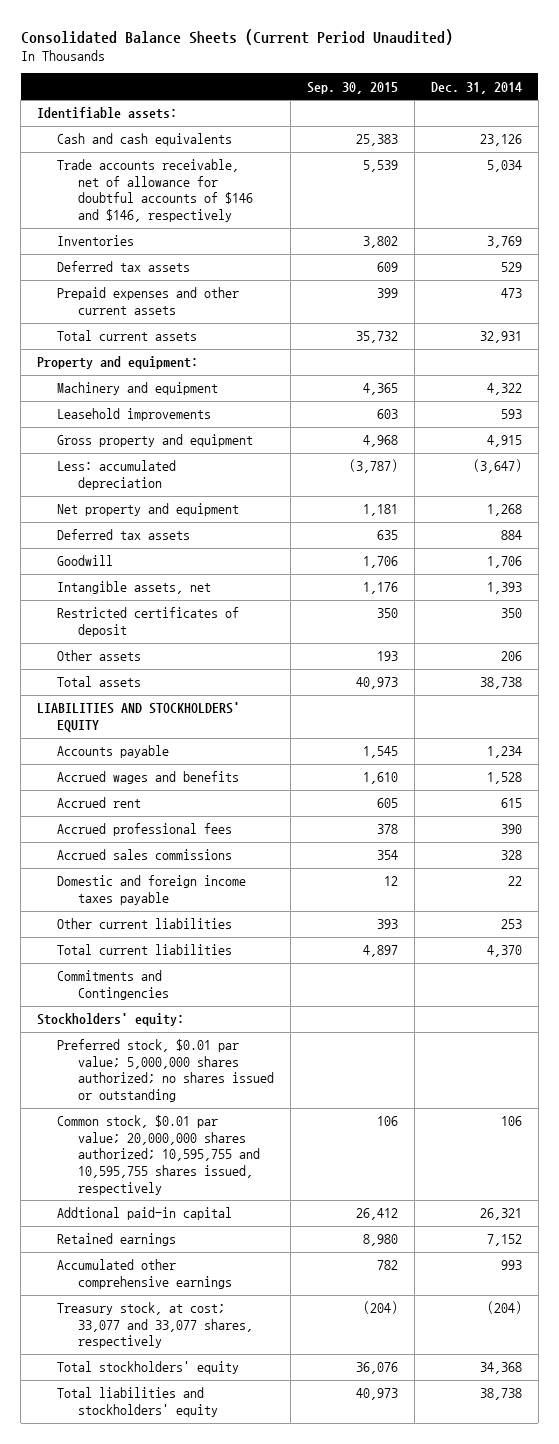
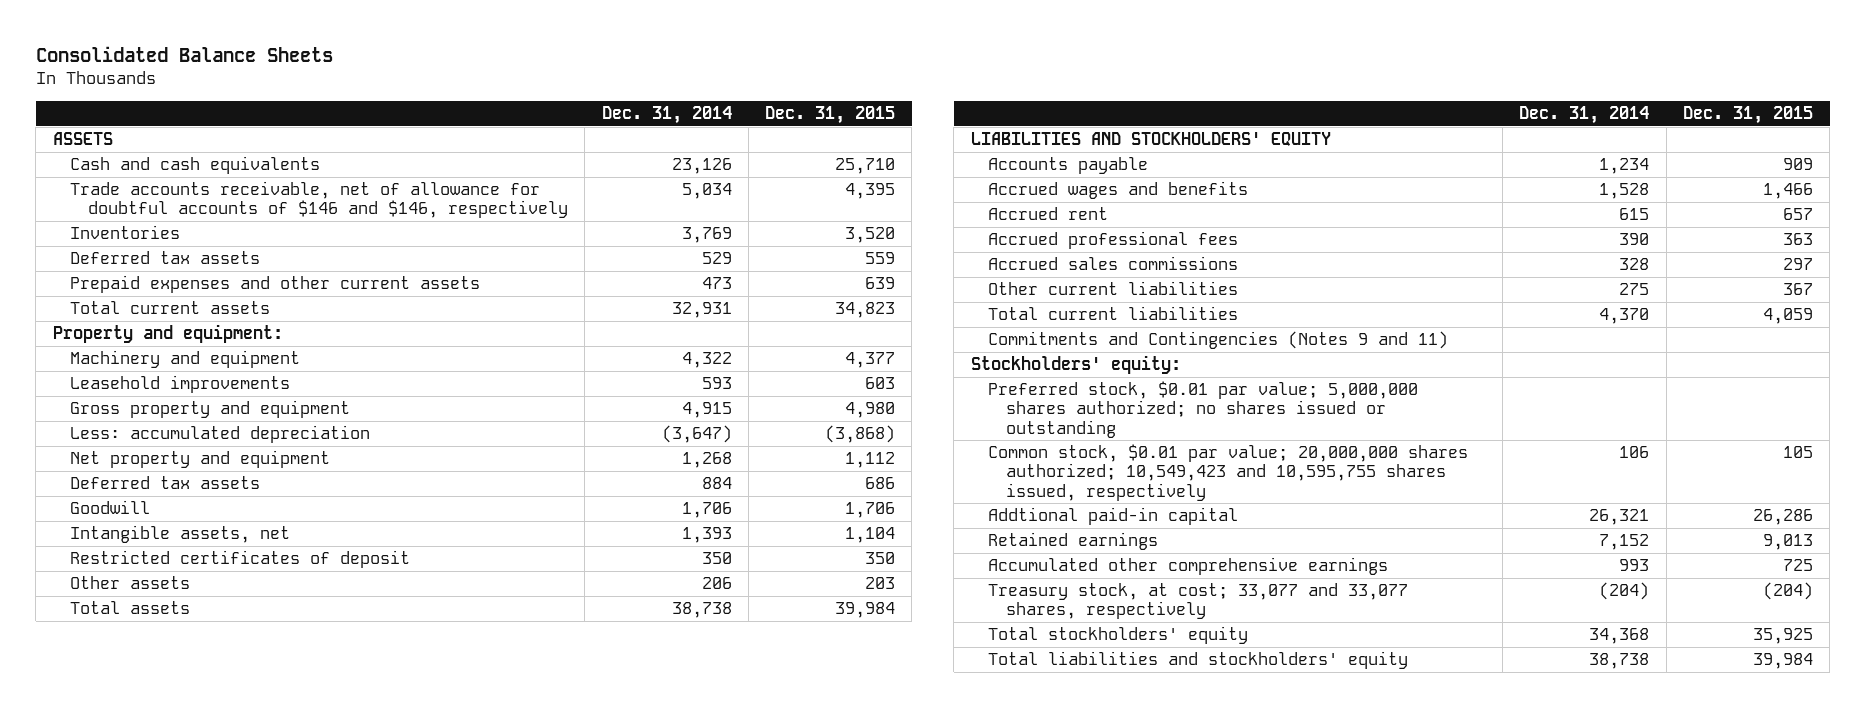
- Consolidated Balance Sheets (Current Period Unaudited)
+ Consolidated Balance Sheets
- | Sep. 30, 2015 | Dec. 31, 2014
+ | Dec. 31, 2014 | Dec. 31, 2015
- Identifiable assets:
+ ASSETS
- Domestic and foreign income taxes payable | 12 | 22
- Other current liabilities | 393 | 253
+ Other current liabilities | 275 | 367
- Commitments and Contingencies
+ Commitments and Contingencies (Notes 9 and 11)
- Common stock, $0.01 par value; 20,000,000 shares authorized; 10,595,755 and 10,595,755 shares issued, respectively | 106 | 106
+ Common stock, $0.01 par value; 20,000,000 shares authorized; 10,549,423 and 10,595,755 shares issued, respectively | 106 | 105

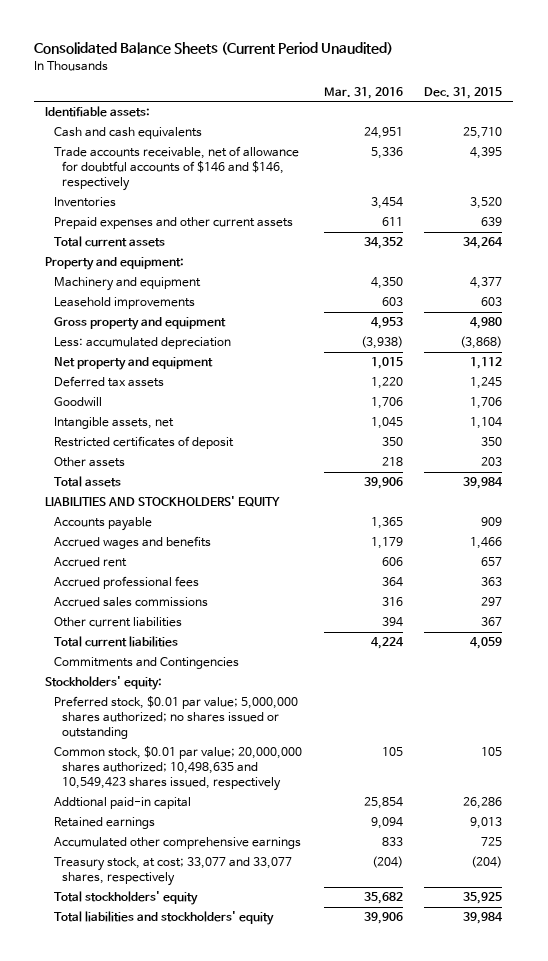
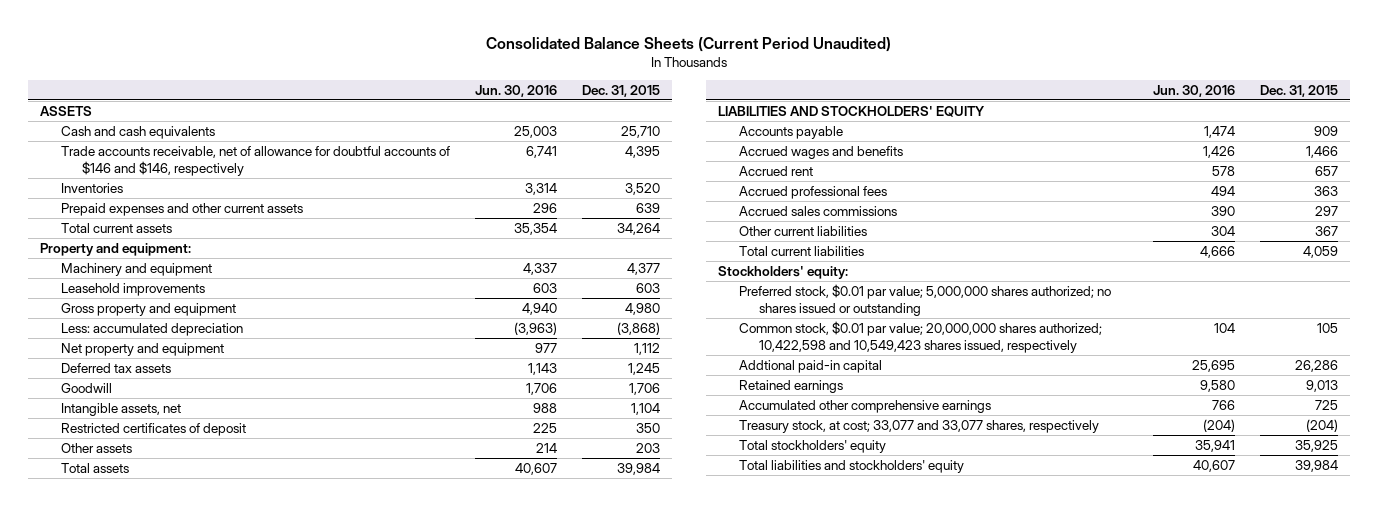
- | Mar. 31, 2016 | Dec. 31, 2015
+ | Jun. 30, 2016 | Dec. 31, 2015
- Identifiable assets:
+ ASSETS
- Commitments and Contingencies
- Common stock, $0.01 par value; 20,000,000 shares authorized; 10,498,635 and 10,549,423 shares issued, respectively | 105 | 105
+ Common stock, $0.01 par value; 20,000,000 shares authorized; 10,422,598 and 10,549,423 shares issued, respectively | 104 | 105

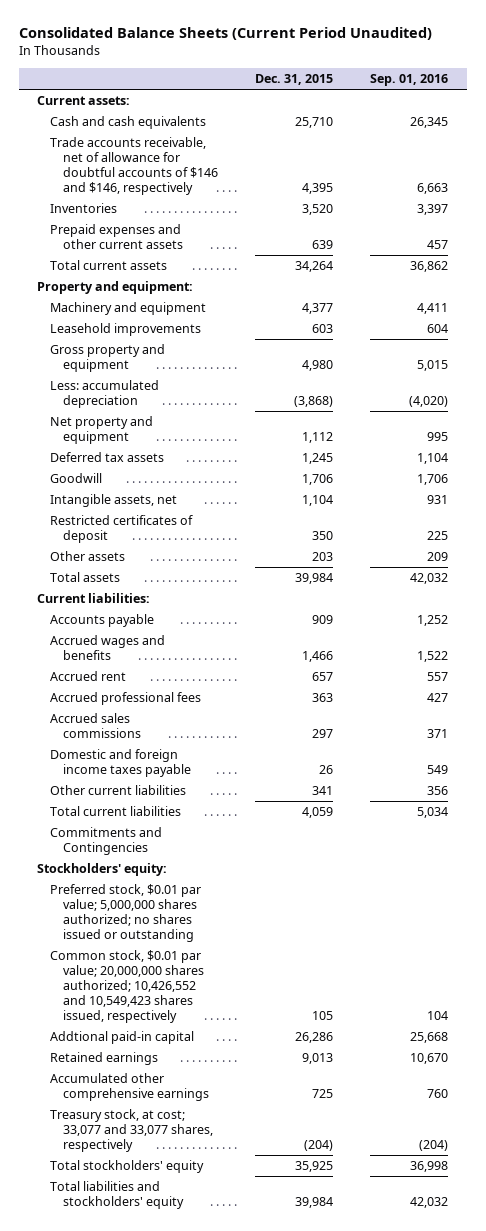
- | Jun. 30, 2016 | Dec. 31, 2015
+ | Dec. 31, 2015 | Sep. 01, 2016
- ASSETS
+ Current assets:
- LIABILITIES AND STOCKHOLDERS' EQUITY
+ Current liabilities:
- Other current liabilities | 304 | 367
+ Domestic and foreign income taxes payable | 26 | 549
+ Other current liabilities | 341 | 356
+ Commitments and Contingencies
- Common stock, $0.01 par value; 20,000,000 shares authorized; 10,422,598 and 10,549,423 shares issued, respectively | 104 | 105
+ Common stock, $0.01 par value; 20,000,000 shares authorized; 10,426,552 and 10,549,423 shares issued, respectively | 105 | 104

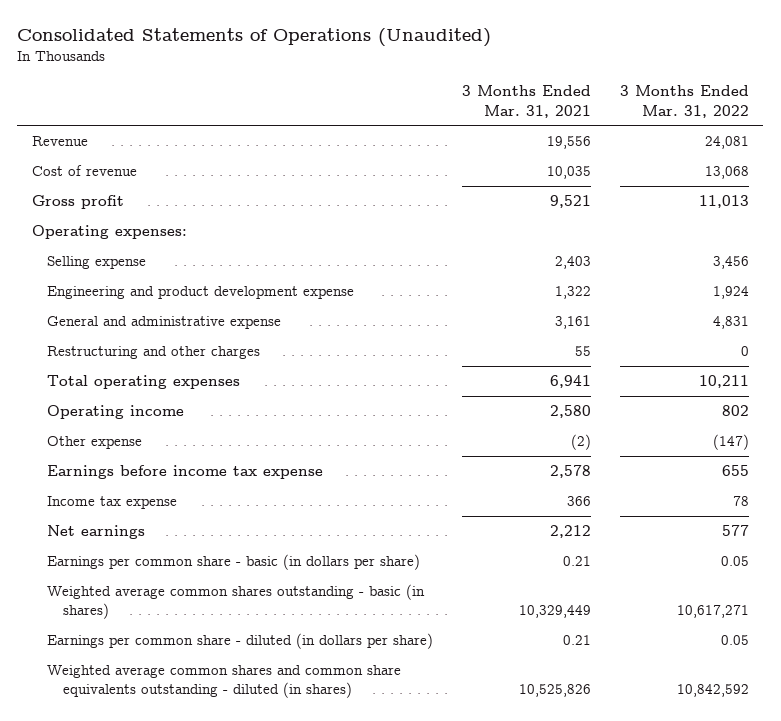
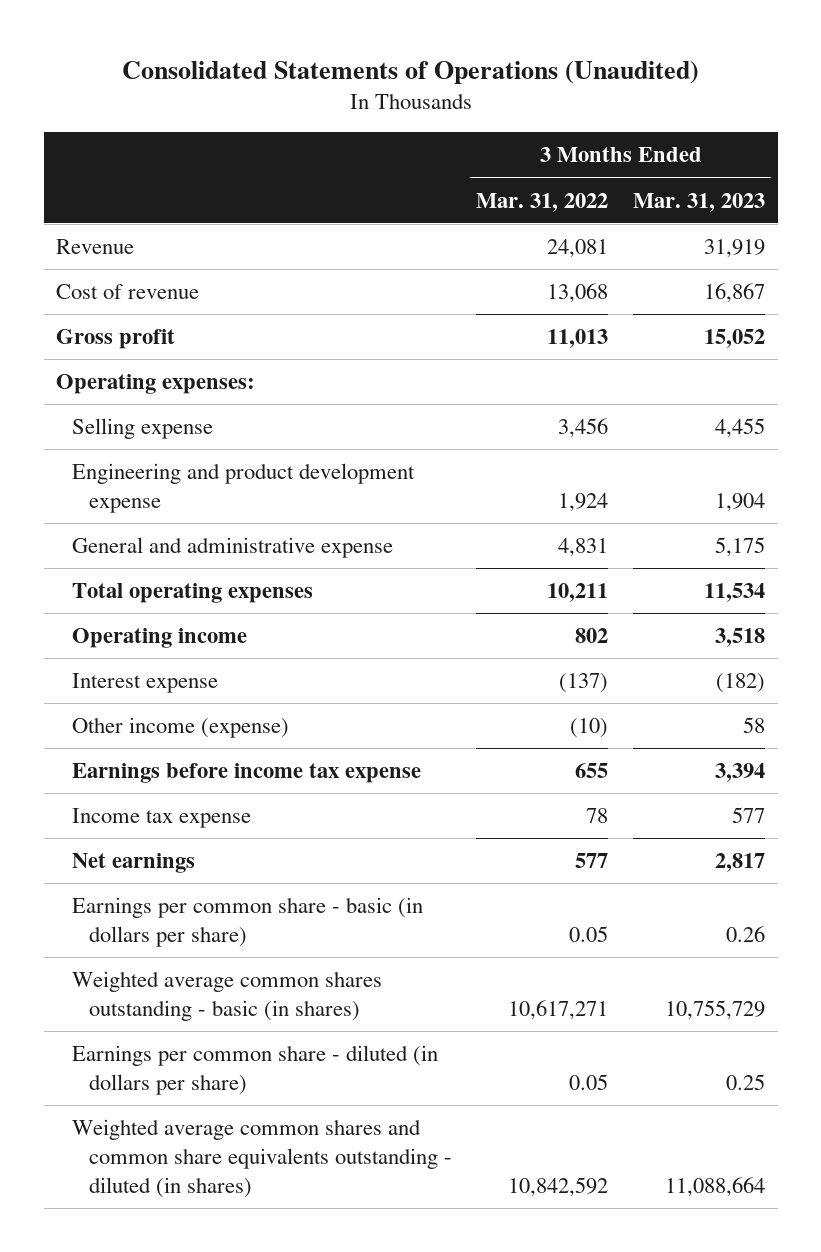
- | 3 Months Ended Mar. 31, 2021 | 3 Months Ended Mar. 31, 2022
+ | 3 Months Ended Mar. 31, 2022 | 3 Months Ended Mar. 31, 2023
- Restructuring and other charges | 55 | 0
- Other expense | (2) | (147)
+ Interest expense | (137) | (182)
+ Other income (expense) | (10) | 58

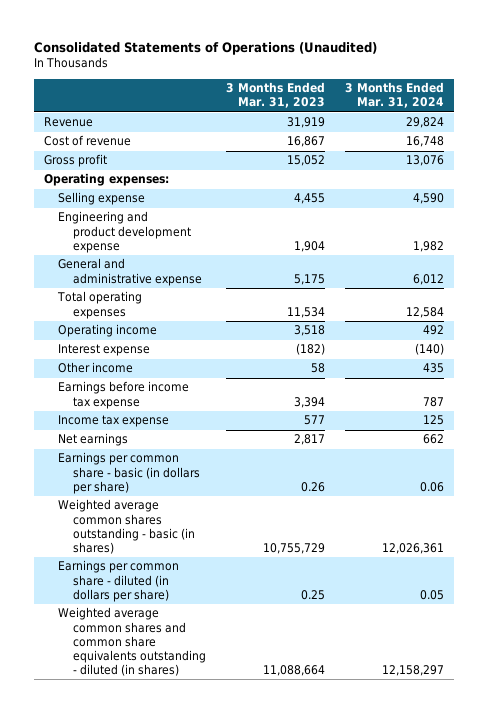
- | 3 Months Ended Mar. 31, 2022 | 3 Months Ended Mar. 31, 2023
+ | 3 Months Ended Mar. 31, 2023 | 3 Months Ended Mar. 31, 2024
- Other income (expense) | (10) | 58
+ Other income | 58 | 435

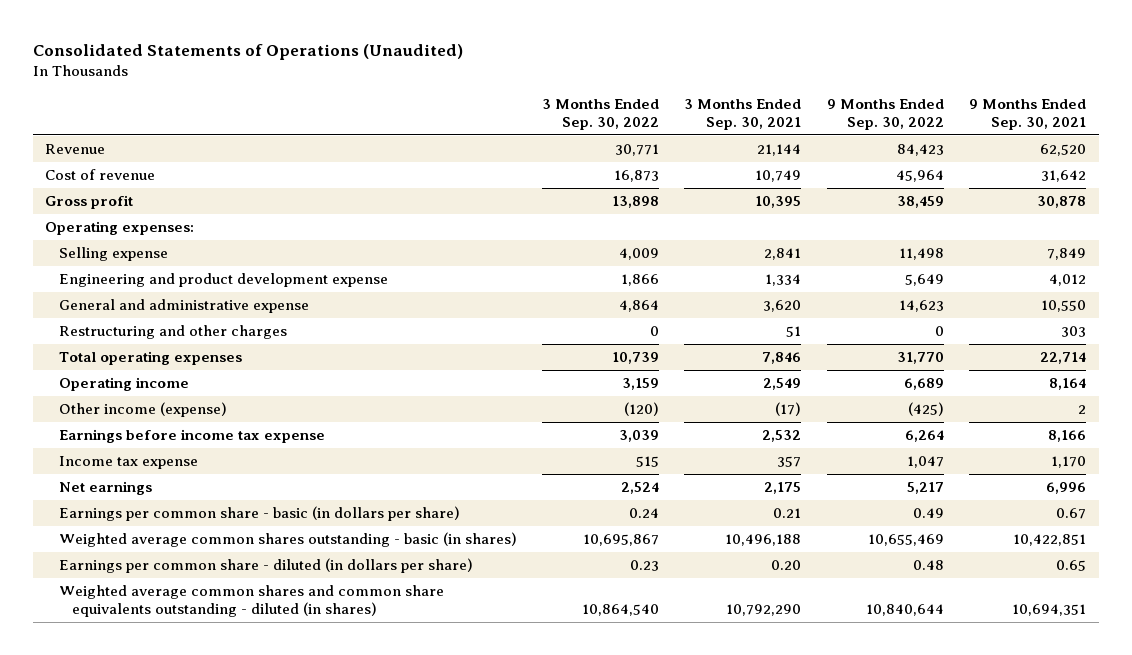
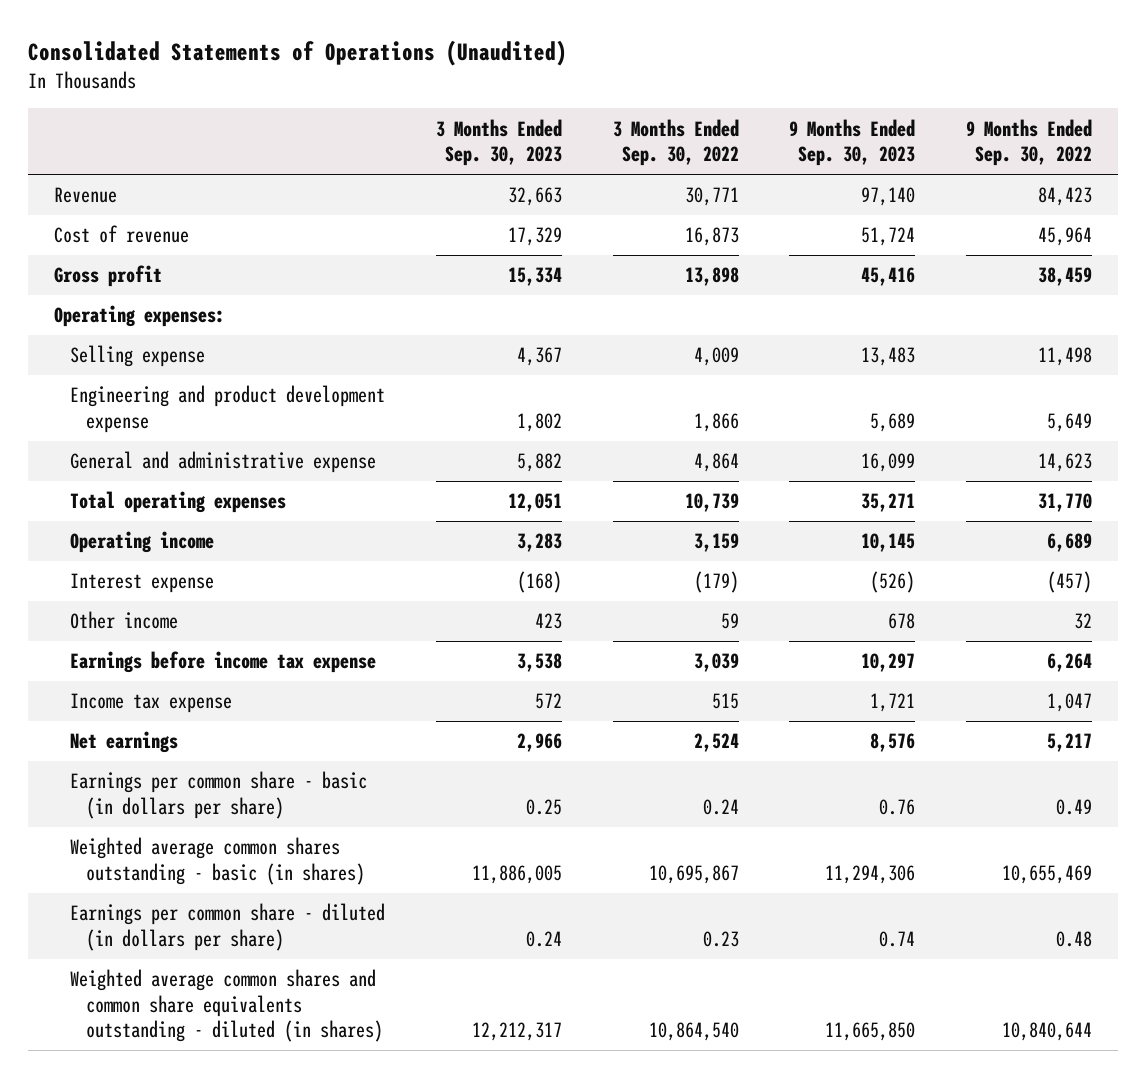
- | 3 Months Ended Sep. 30, 2022 | 3 Months Ended Sep. 30, 2021 | 9 Months Ended Sep. 30, 2022 | 9 Months Ended Sep. 30, 2021
+ | 3 Months Ended Sep. 30, 2023 | 3 Months Ended Sep. 30, 2022 | 9 Months Ended Sep. 30, 2023 | 9 Months Ended Sep. 30, 2022
- Restructuring and other charges | 0 | 51 | 0 | 303
- Other income (expense) | (120) | (17) | (425) | 2
+ Interest expense | (168) | (179) | (526) | (457)
+ Other income | 423 | 59 | 678 | 32

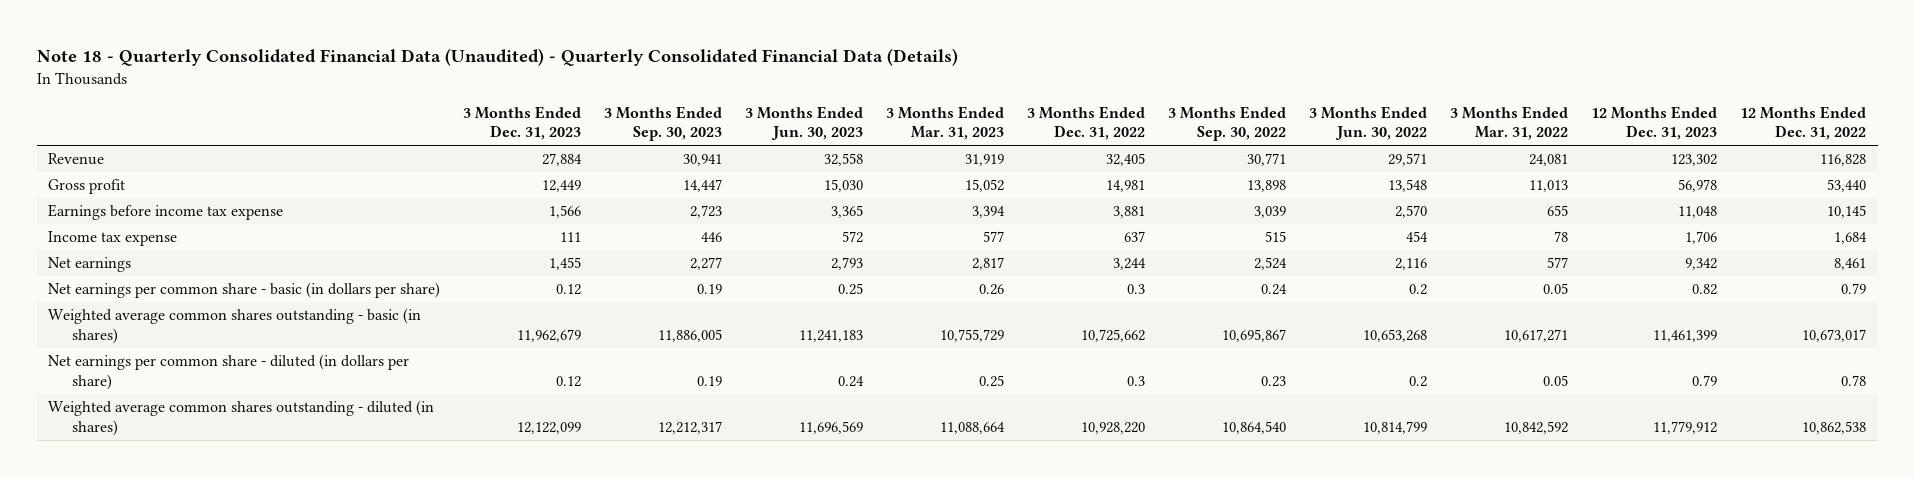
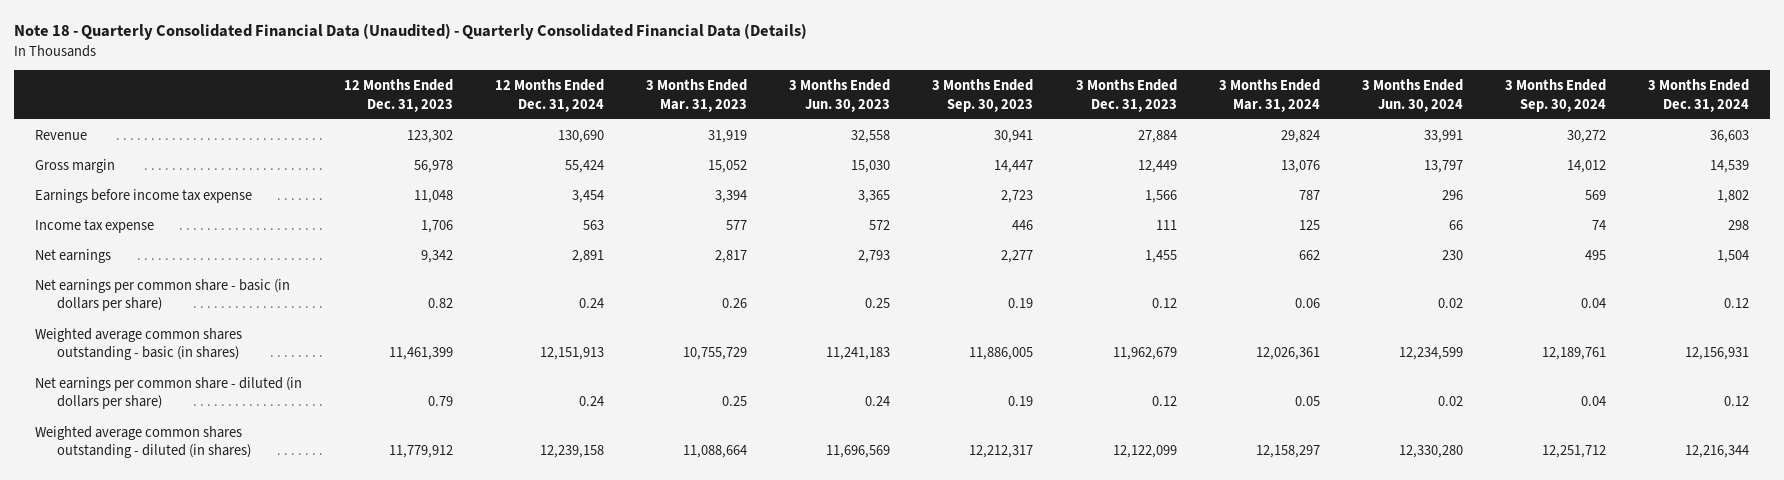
- | 3 Months Ended Dec. 31, 2023 | 3 Months Ended Sep. 30, 2023 | 3 Months Ended Jun. 30, 2023 | 3 Months Ended Mar. 31, 2023 | 3 Months Ended Dec. 31, 2022 | 3 Months Ended Sep. 30, 2022 | 3 Months Ended Jun. 30, 2022 | 3 Months Ended Mar. 31, 2022 | 12 Months Ended Dec. 31, 2023 | 12 Months Ended Dec. 31, 2022
+ | 12 Months Ended Dec. 31, 2023 | 12 Months Ended Dec. 31, 2024 | 3 Months Ended Mar. 31, 2023 | 3 Months Ended Jun. 30, 2023 | 3 Months Ended Sep. 30, 2023 | 3 Months Ended Dec. 31, 2023 | 3 Months Ended Mar. 31, 2024 | 3 Months Ended Jun. 30, 2024 | 3 Months Ended Sep. 30, 2024 | 3 Months Ended Dec. 31, 2024
- Gross profit | 12,449 | 14,447 | 15,030 | 15,052 | 14,981 | 13,898 | 13,548 | 11,013 | 56,978 | 53,440
+ Gross margin | 56,978 | 55,424 | 15,052 | 15,030 | 14,447 | 12,449 | 13,076 | 13,797 | 14,012 | 14,539

